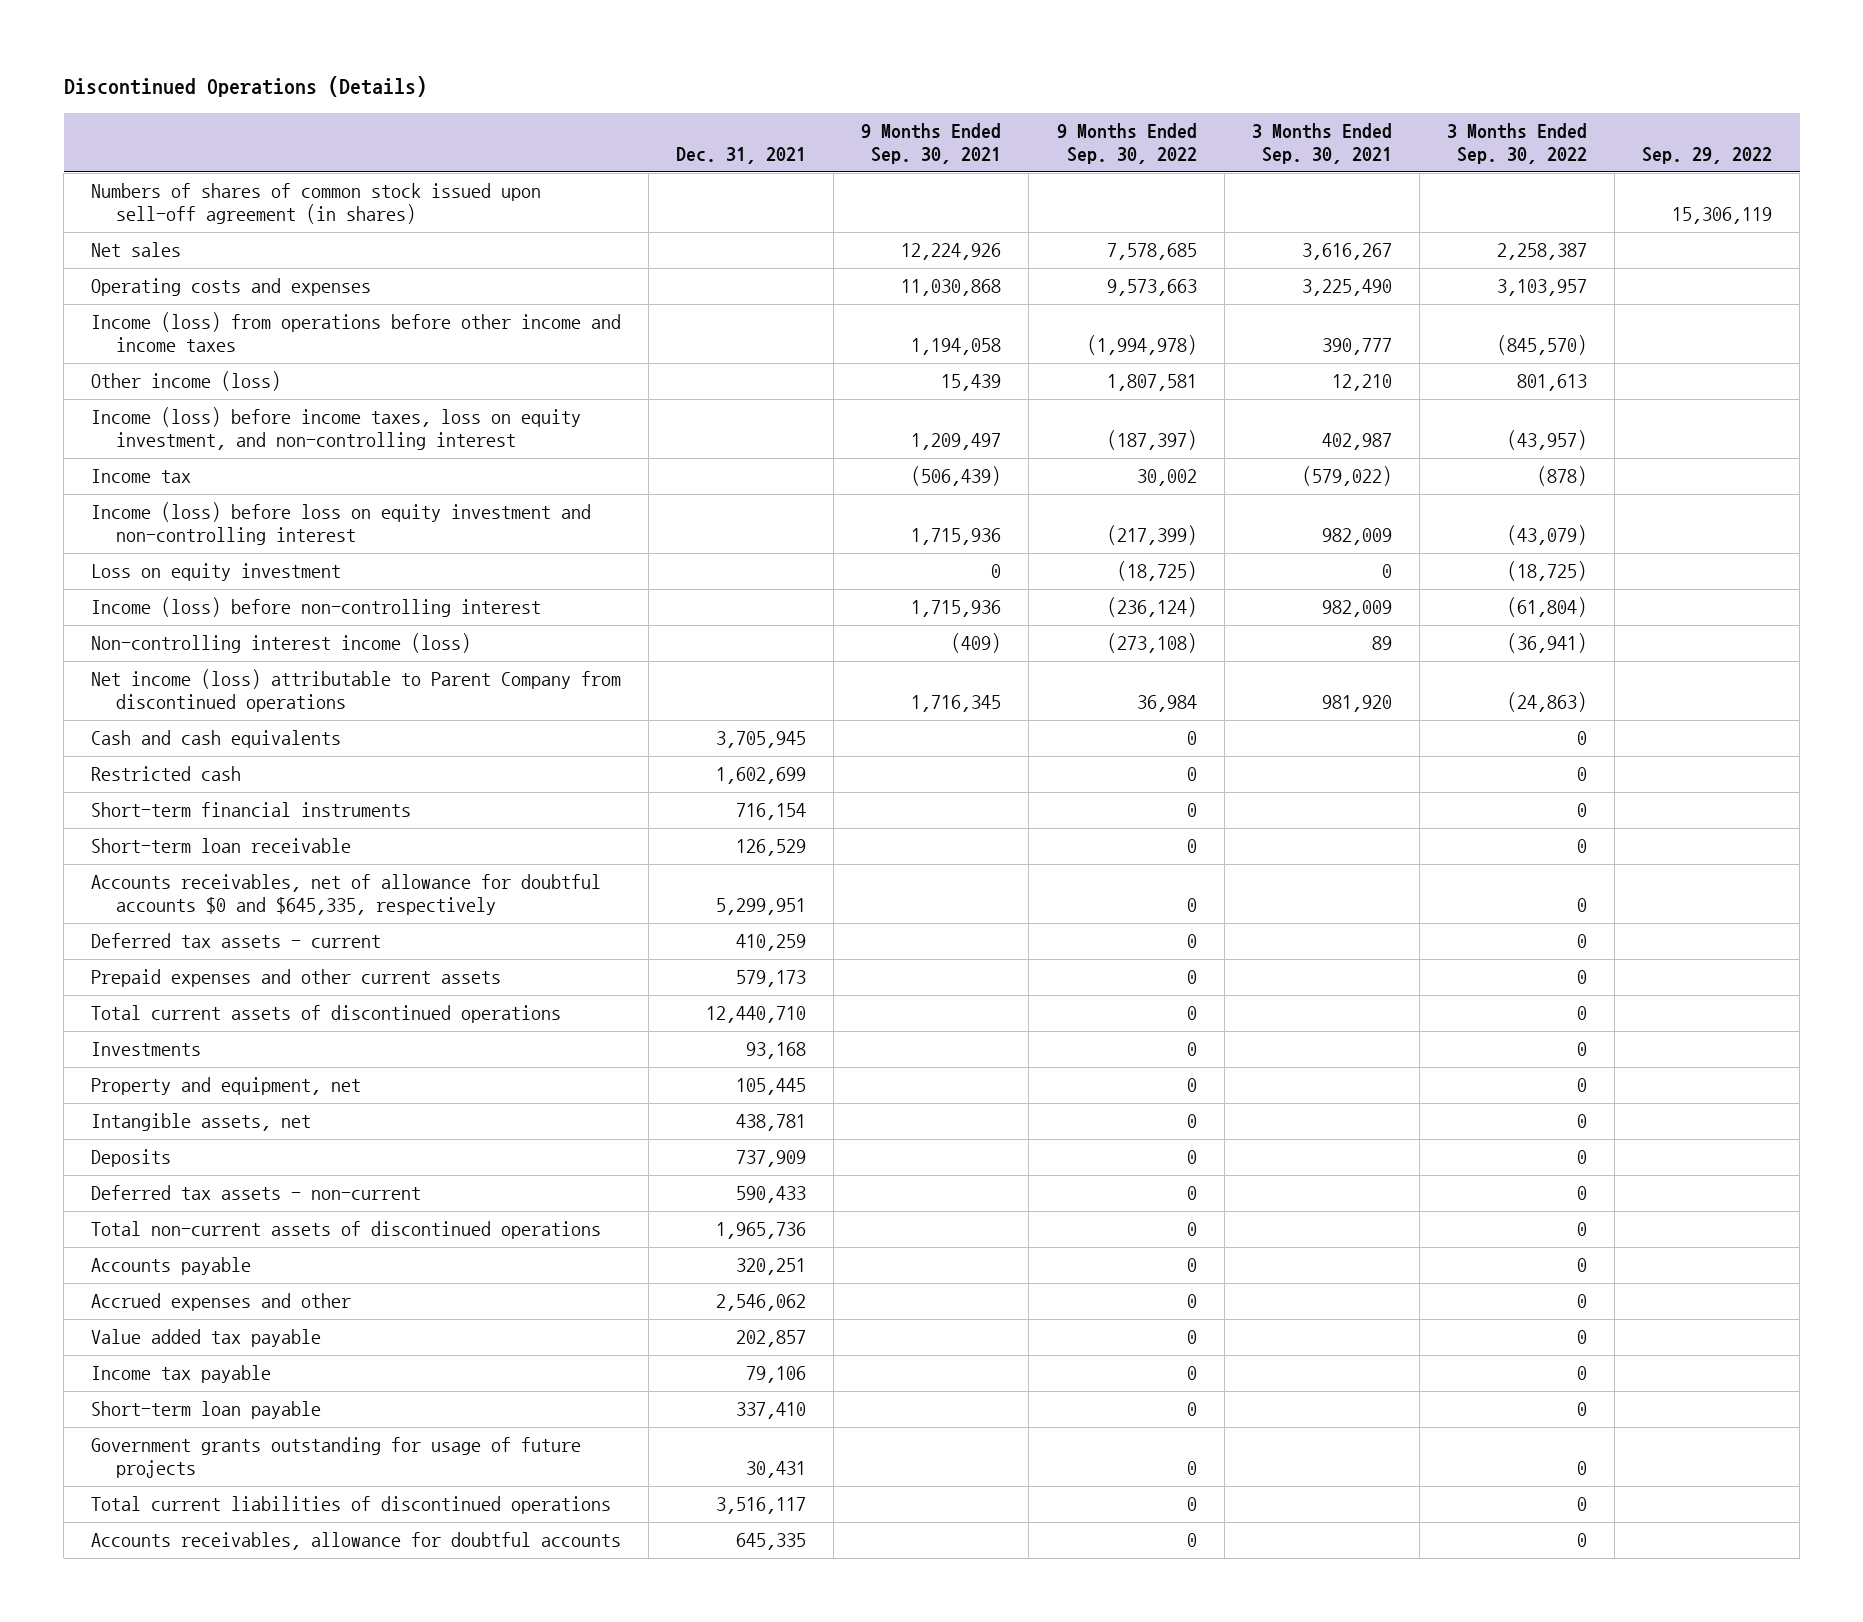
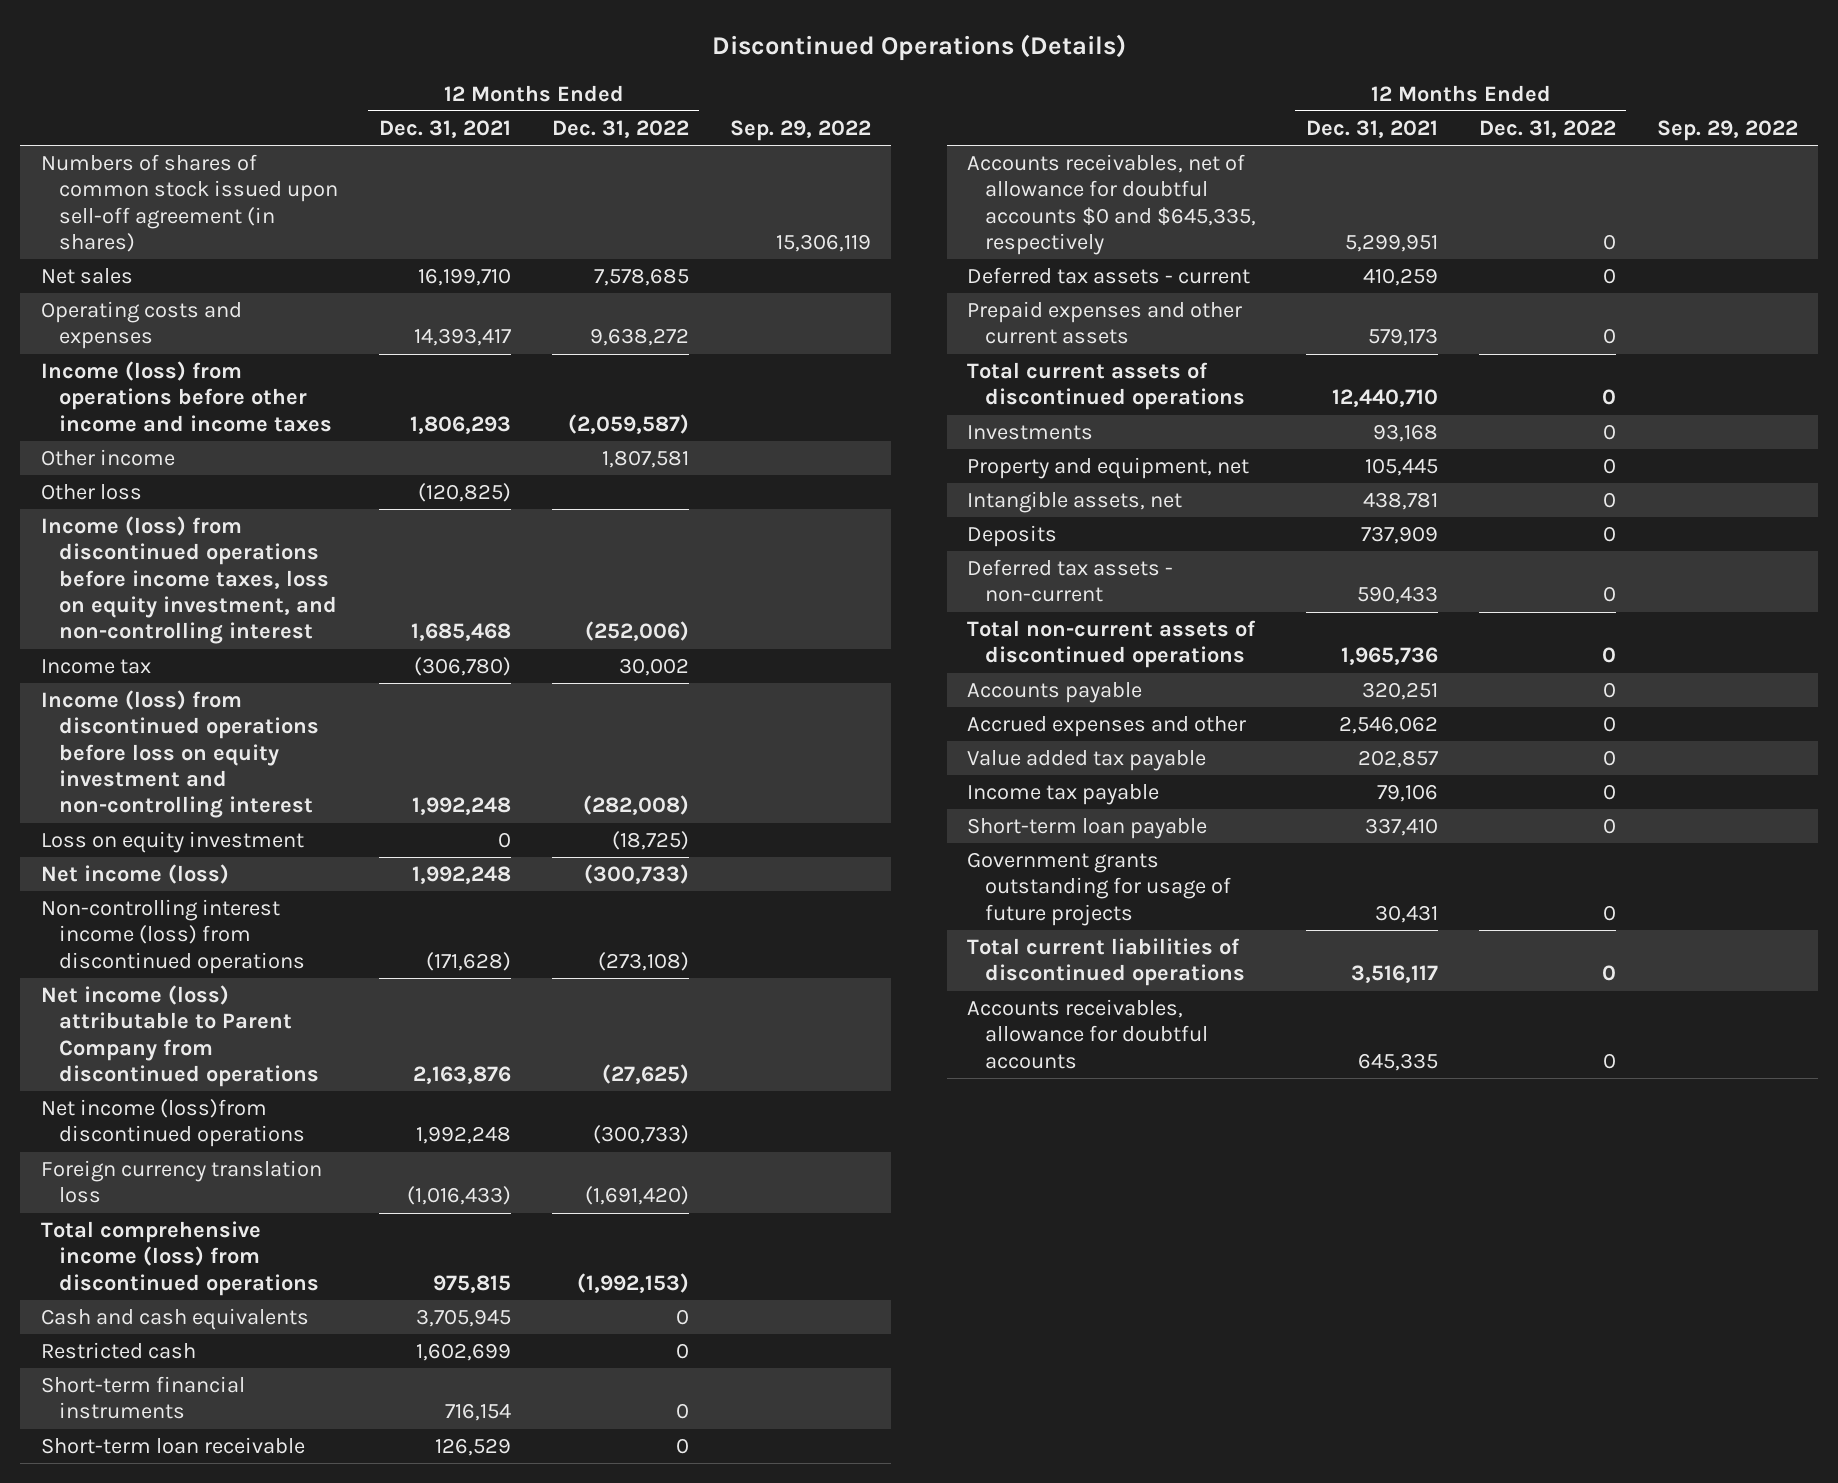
- | Dec. 31, 2021 | 9 Months Ended Sep. 30, 2021 | 9 Months Ended Sep. 30, 2022 | 3 Months Ended Sep. 30, 2021 | 3 Months Ended Sep. 30, 2022 | Sep. 29, 2022
+ | 12 Months Ended Dec. 31, 2021 | 12 Months Ended Dec. 31, 2022 | Sep. 29, 2022
- Other income (loss) | | 15,439 | 1,807,581 | 12,210 | 801,613 |
- Income (loss) before income taxes, loss on equity investment, and non-controlling interest | | 1,209,497 | (187,397) | 402,987 | (43,957) |
+ Other income | | 1,807,581 |
+ Other loss | (120,825) | |
+ Income (loss) from discontinued operations before income taxes, loss on equity investment, and non-controlling interest | 1,685,468 | (252,006) |
- Income (loss) before loss on equity investment and non-controlling interest | | 1,715,936 | (217,399) | 982,009 | (43,079) |
+ Income (loss) from discontinued operations before loss on equity investment and non-controlling interest | 1,992,248 | (282,008) |
- Income (loss) before non-controlling interest | | 1,715,936 | (236,124) | 982,009 | (61,804) |
- Non-controlling interest income (loss) | | (409) | (273,108) | 89 | (36,941) |
+ Net income (loss) | 1,992,248 | (300,733) |
+ Non-controlling interest income (loss) from discontinued operations | (171,628) | (273,108) |
+ Net income (loss)from discontinued operations | 1,992,248 | (300,733) |
+ Foreign currency translation loss | (1,016,433) | (1,691,420) |
+ Total comprehensive income (loss) from discontinued operations | 975,815 | (1,992,153) |

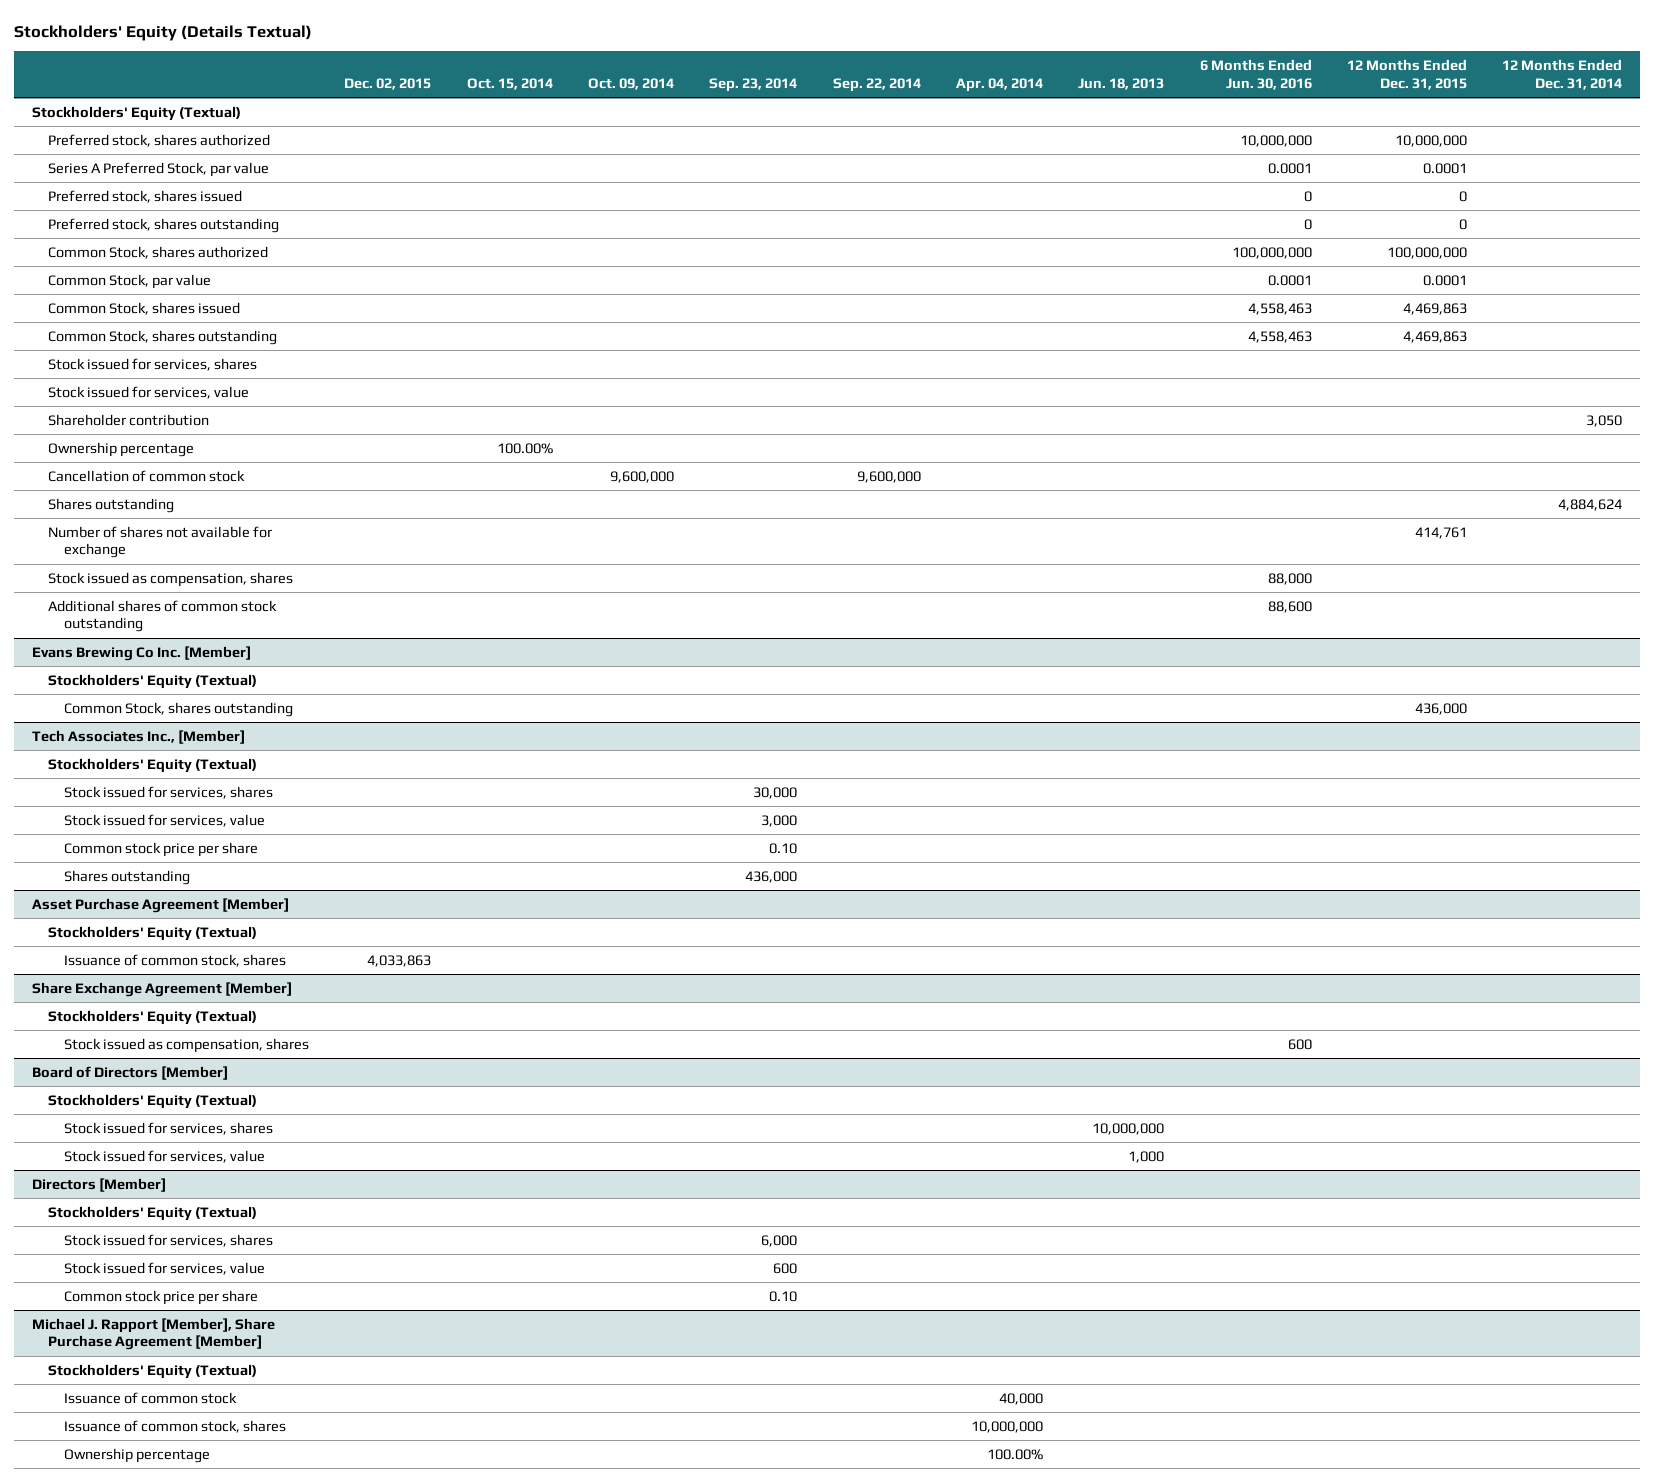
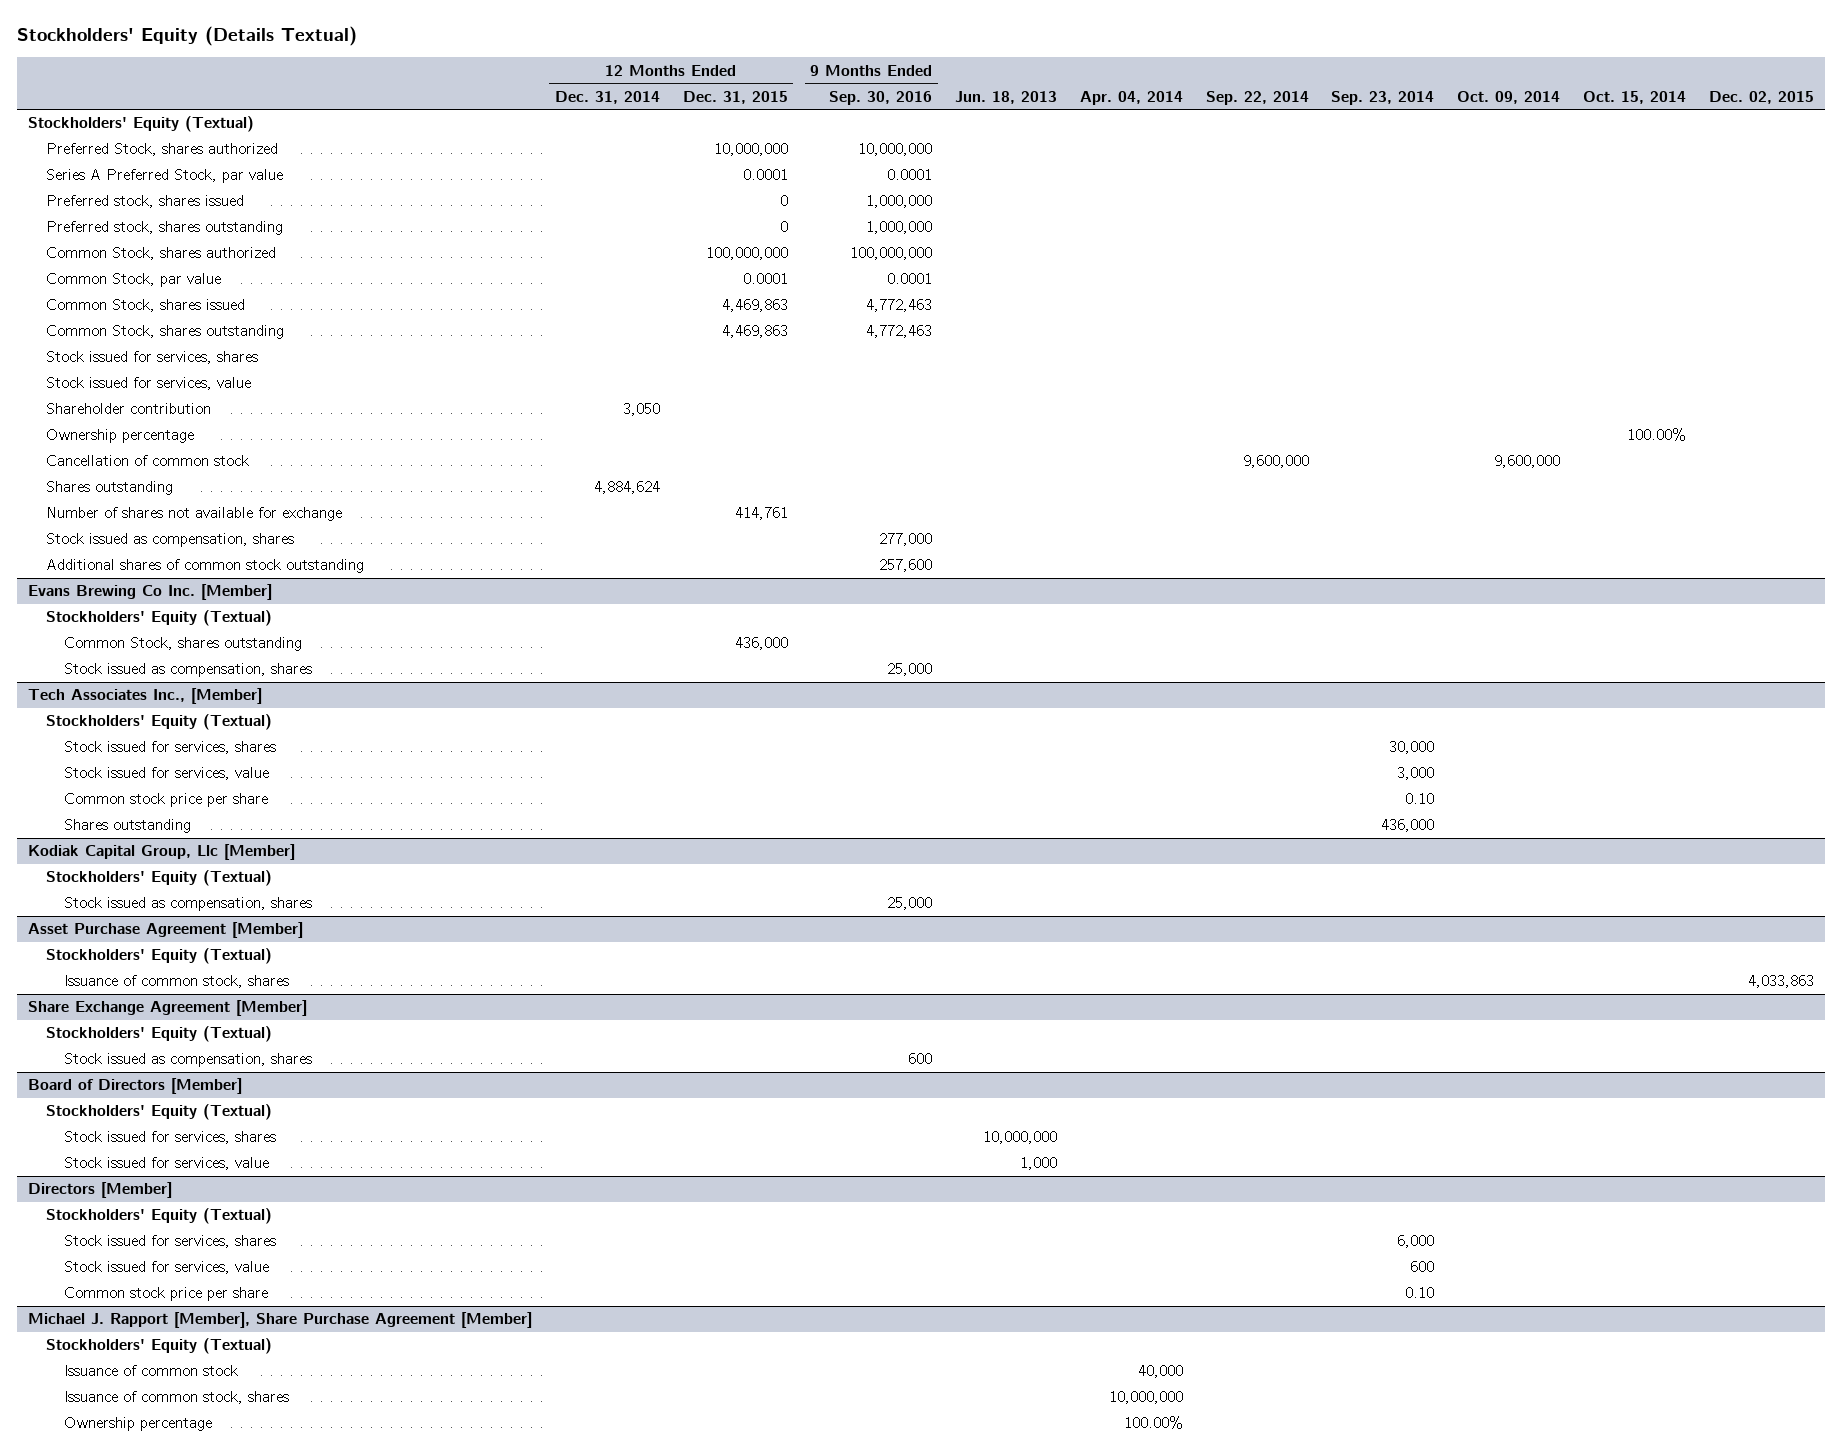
- | Dec. 02, 2015 | Oct. 15, 2014 | Oct. 09, 2014 | Sep. 23, 2014 | Sep. 22, 2014 | Apr. 04, 2014 | Jun. 18, 2013 | 6 Months Ended Jun. 30, 2016 | 12 Months Ended Dec. 31, 2015 | 12 Months Ended Dec. 31, 2014
+ | 12 Months Ended Dec. 31, 2014 | 12 Months Ended Dec. 31, 2015 | 9 Months Ended Sep. 30, 2016 | Jun. 18, 2013 | Apr. 04, 2014 | Sep. 22, 2014 | Sep. 23, 2014 | Oct. 09, 2014 | Oct. 15, 2014 | Dec. 02, 2015
- Preferred stock, shares authorized | | | | | | | | 10,000,000 | 10,000,000 |
+ Preferred Stock, shares authorized | | 10,000,000 | 10,000,000 | | | | | | |
@ Evans Brewing Co Inc. [Member]
+ Stock issued as compensation, shares | | | 25,000 | | | | | | |
+ Kodiak Capital Group, Llc [Member]
+ Stockholders' Equity (Textual)
+ Stock issued as compensation, shares | | | 25,000 | | | | | | |

